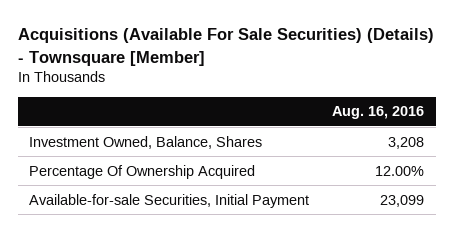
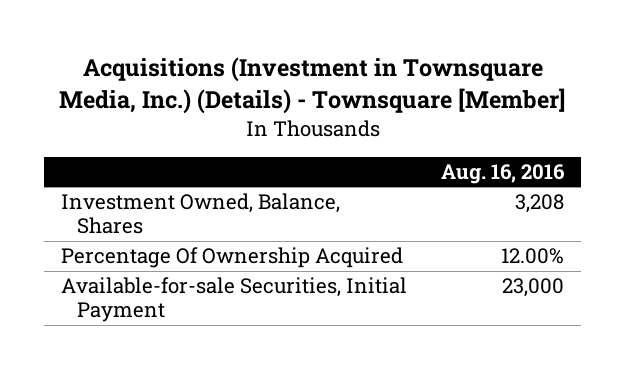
- Acquisitions (Available For Sale Securities) (Details) - Townsquare [Member]
+ Acquisitions (Investment in Townsquare Media, Inc.) (Details) - Townsquare [Member]
- Available-for-sale Securities, Initial Payment | 23,099
+ Available-for-sale Securities, Initial Payment | 23,000

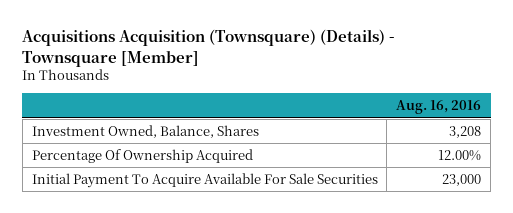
- Acquisitions (Investment in Townsquare Media, Inc.) (Details) - Townsquare [Member]
+ Acquisitions Acquisition (Townsquare) (Details) - Townsquare [Member]
- Available-for-sale Securities, Initial Payment | 23,000
+ Initial Payment To Acquire Available For Sale Securities | 23,000

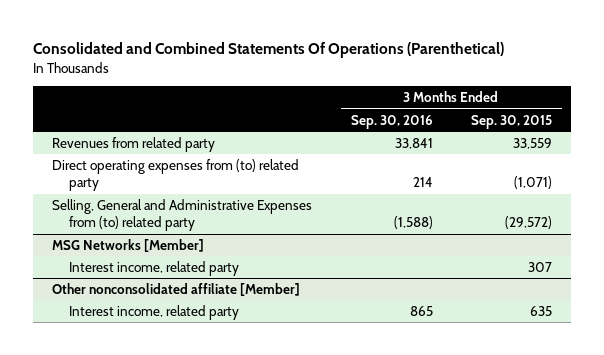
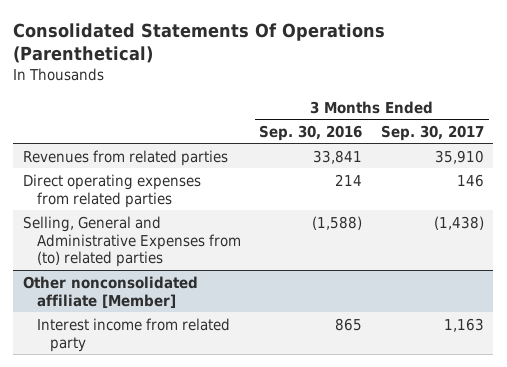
- Consolidated and Combined Statements Of Operations (Parenthetical)
+ Consolidated Statements Of Operations (Parenthetical)
- | 3 Months Ended Sep. 30, 2016 | 3 Months Ended Sep. 30, 2015
+ | 3 Months Ended Sep. 30, 2016 | 3 Months Ended Sep. 30, 2017
- Revenues from related party | 33,841 | 33,559
- Direct operating expenses from (to) related party | 214 | (1,071)
- Selling, General and Administrative Expenses from (to) related party | (1,588) | (29,572)
- MSG Networks [Member]
- Interest income, related party | | 307
+ Revenues from related parties | 33,841 | 35,910
+ Direct operating expenses from related parties | 214 | 146
+ Selling, General and Administrative Expenses from (to) related parties | (1,588) | (1,438)
@ Other nonconsolidated affiliate [Member]
- Interest income, related party | 865 | 635
+ Interest income from related party | 865 | 1,163

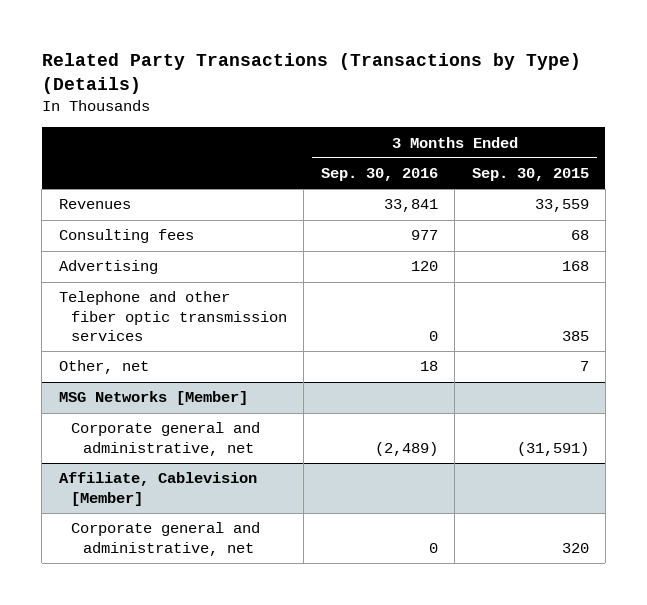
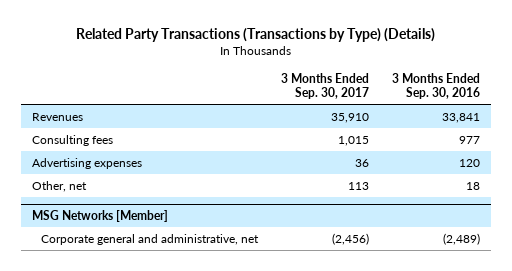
- | 3 Months Ended Sep. 30, 2016 | 3 Months Ended Sep. 30, 2015
+ | 3 Months Ended Sep. 30, 2017 | 3 Months Ended Sep. 30, 2016
- Advertising | 120 | 168
- Telephone and other fiber optic transmission services | 0 | 385
+ Advertising expenses | 36 | 120
- Affiliate, Cablevision [Member]
- Corporate general and administrative, net | 0 | 320

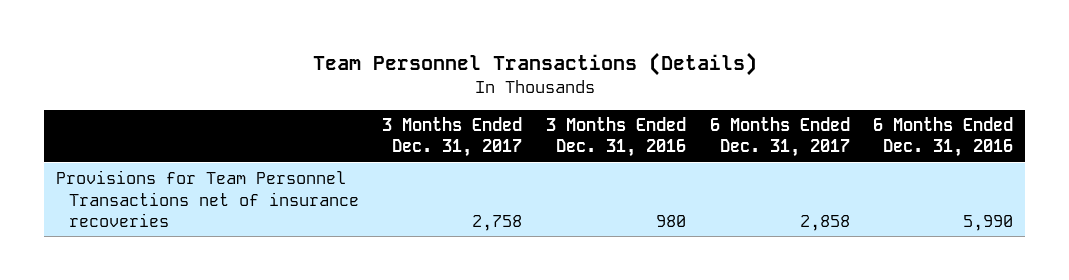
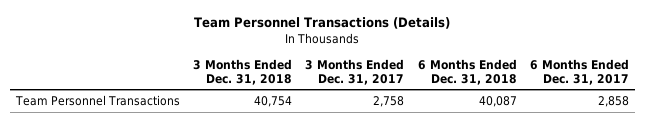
- | 3 Months Ended Dec. 31, 2017 | 3 Months Ended Dec. 31, 2016 | 6 Months Ended Dec. 31, 2017 | 6 Months Ended Dec. 31, 2016
+ | 3 Months Ended Dec. 31, 2018 | 3 Months Ended Dec. 31, 2017 | 6 Months Ended Dec. 31, 2018 | 6 Months Ended Dec. 31, 2017
- Provisions for Team Personnel Transactions net of insurance recoveries | 2,758 | 980 | 2,858 | 5,990
+ Team Personnel Transactions | 40,754 | 2,758 | 40,087 | 2,858

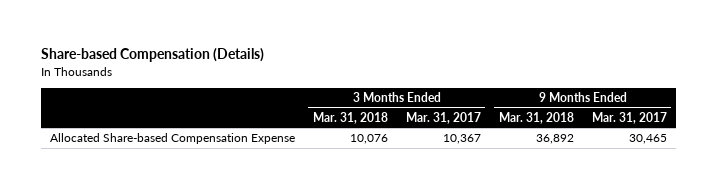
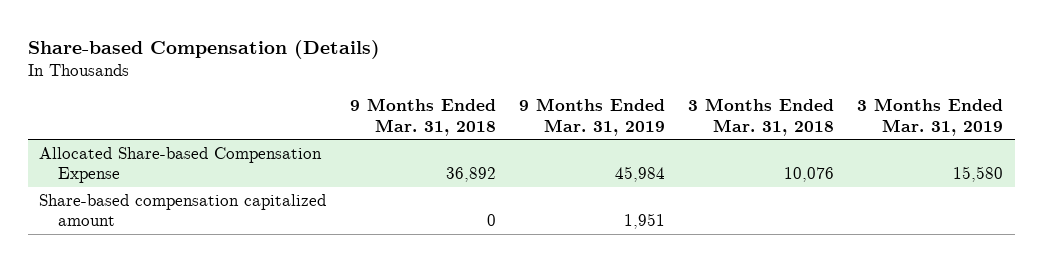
- | 3 Months Ended Mar. 31, 2018 | 3 Months Ended Mar. 31, 2017 | 9 Months Ended Mar. 31, 2018 | 9 Months Ended Mar. 31, 2017
+ | 9 Months Ended Mar. 31, 2018 | 9 Months Ended Mar. 31, 2019 | 3 Months Ended Mar. 31, 2018 | 3 Months Ended Mar. 31, 2019
+ Share-based compensation capitalized amount | 0 | 1,951 | |

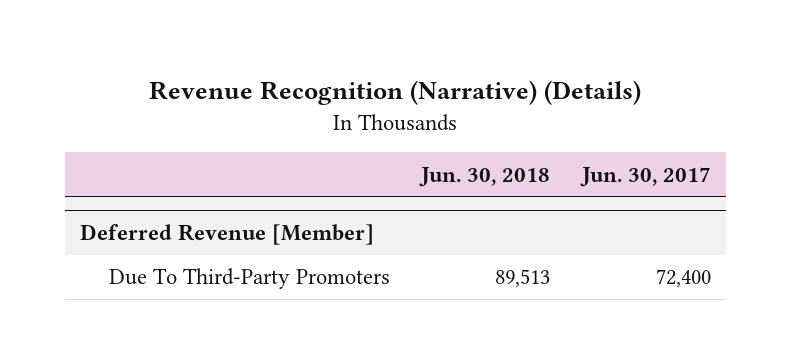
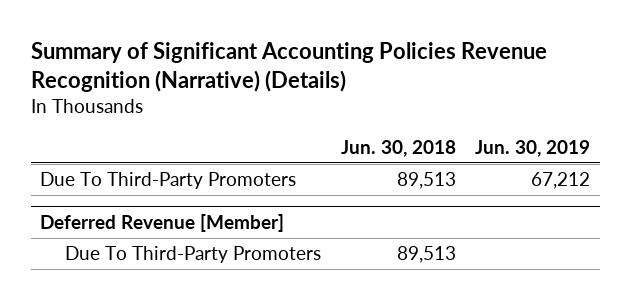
- Revenue Recognition (Narrative) (Details)
+ Summary of Significant Accounting Policies Revenue Recognition (Narrative) (Details)
- | Jun. 30, 2018 | Jun. 30, 2017
+ | Jun. 30, 2018 | Jun. 30, 2019
+ Due To Third-Party Promoters | 89,513 | 67,212

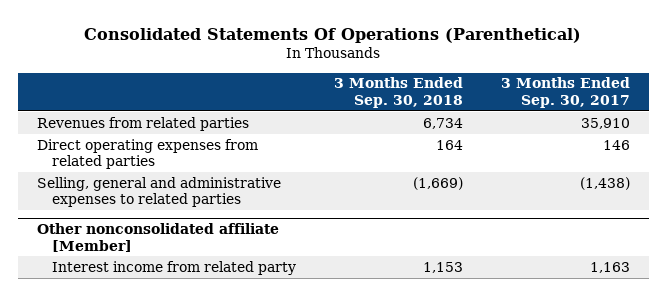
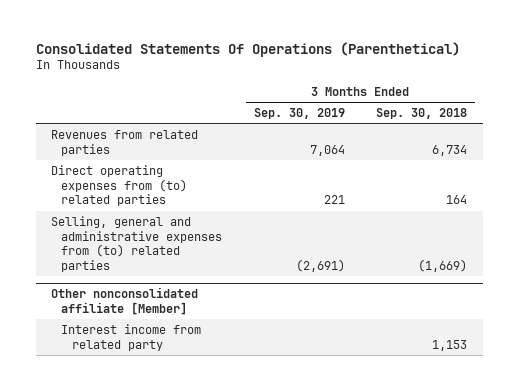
- | 3 Months Ended Sep. 30, 2018 | 3 Months Ended Sep. 30, 2017
+ | 3 Months Ended Sep. 30, 2019 | 3 Months Ended Sep. 30, 2018
- Direct operating expenses from related parties | 164 | 146
- Selling, general and administrative expenses to related parties | (1,669) | (1,438)
+ Direct operating expenses from (to) related parties | 221 | 164
+ Selling, general and administrative expenses from (to) related parties | (2,691) | (1,669)

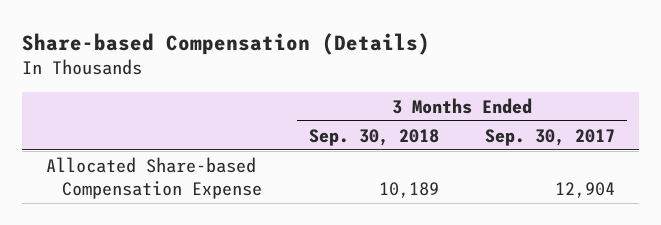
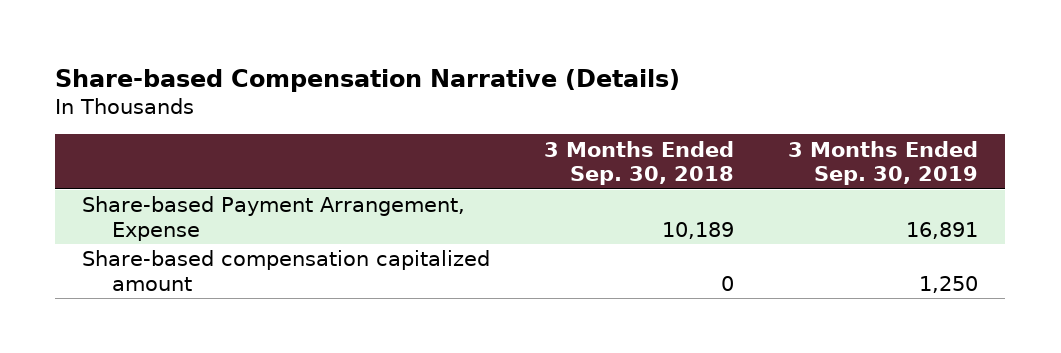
- Share-based Compensation (Details)
+ Share-based Compensation Narrative (Details)
- | 3 Months Ended Sep. 30, 2018 | 3 Months Ended Sep. 30, 2017
+ | 3 Months Ended Sep. 30, 2018 | 3 Months Ended Sep. 30, 2019
- Allocated Share-based Compensation Expense | 10,189 | 12,904
+ Share-based Payment Arrangement, Expense | 10,189 | 16,891
+ Share-based compensation capitalized amount | 0 | 1,250

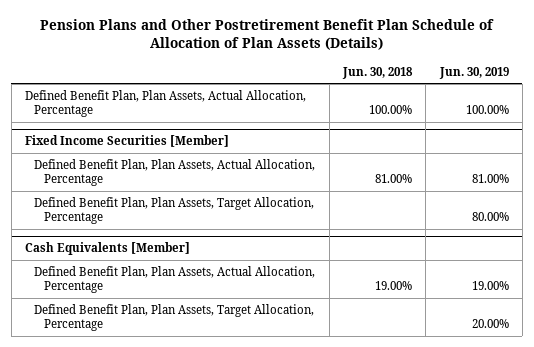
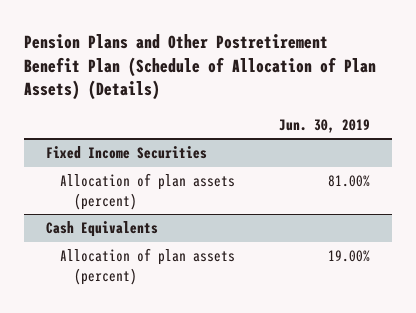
- Pension Plans and Other Postretirement Benefit Plan Schedule of Allocation of Plan Assets (Details)
+ Pension Plans and Other Postretirement Benefit Plan (Schedule of Allocation of Plan Assets) (Details)
- | Jun. 30, 2018 | Jun. 30, 2019
+ | Jun. 30, 2019
- Defined Benefit Plan, Plan Assets, Actual Allocation, Percentage | 100.00% | 100.00%
- Fixed Income Securities [Member]
- Defined Benefit Plan, Plan Assets, Actual Allocation, Percentage | 81.00% | 81.00%
- Defined Benefit Plan, Plan Assets, Target Allocation, Percentage | | 80.00%
- Cash Equivalents [Member]
- Defined Benefit Plan, Plan Assets, Actual Allocation, Percentage | 19.00% | 19.00%
- Defined Benefit Plan, Plan Assets, Target Allocation, Percentage | | 20.00%
+ Fixed Income Securities
+ Allocation of plan assets (percent) | 81.00%
+ Cash Equivalents
+ Allocation of plan assets (percent) | 19.00%

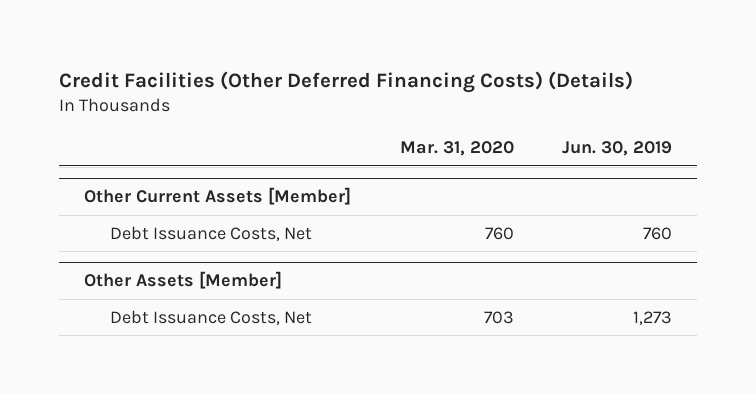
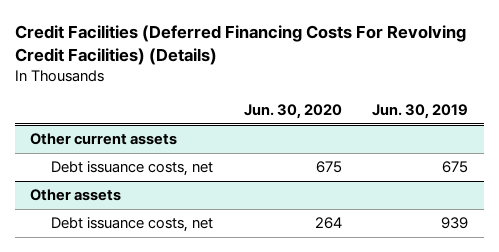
- Credit Facilities (Other Deferred Financing Costs) (Details)
+ Credit Facilities (Deferred Financing Costs For Revolving Credit Facilities) (Details)
- | Mar. 31, 2020 | Jun. 30, 2019
+ | Jun. 30, 2020 | Jun. 30, 2019
- Other Current Assets [Member]
- Debt Issuance Costs, Net | 760 | 760
- Other Assets [Member]
- Debt Issuance Costs, Net | 703 | 1,273
+ Other current assets
+ Debt issuance costs, net | 675 | 675
+ Other assets
+ Debt issuance costs, net | 264 | 939

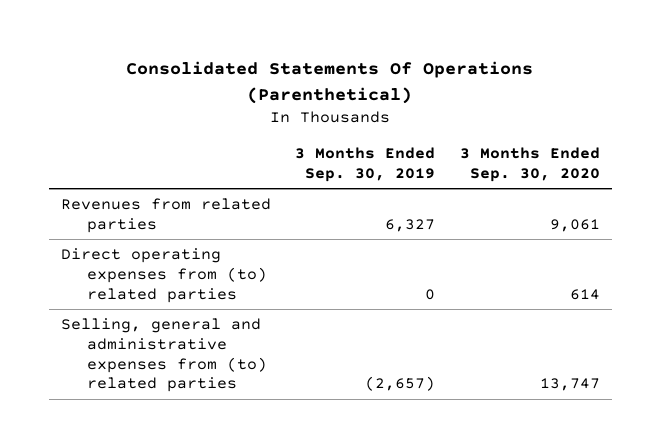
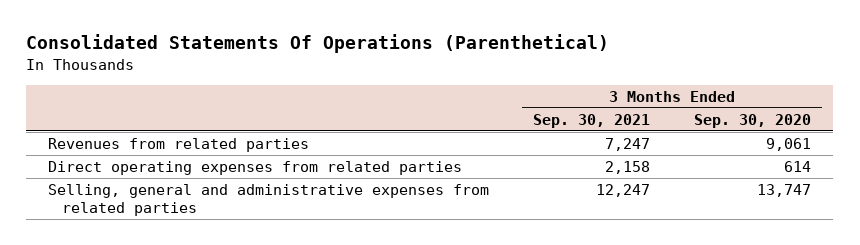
- | 3 Months Ended Sep. 30, 2019 | 3 Months Ended Sep. 30, 2020
+ | 3 Months Ended Sep. 30, 2021 | 3 Months Ended Sep. 30, 2020
- Direct operating expenses from (to) related parties | 0 | 614
- Selling, general and administrative expenses from (to) related parties | (2,657) | 13,747
+ Direct operating expenses from related parties | 2,158 | 614
+ Selling, general and administrative expenses from related parties | 12,247 | 13,747

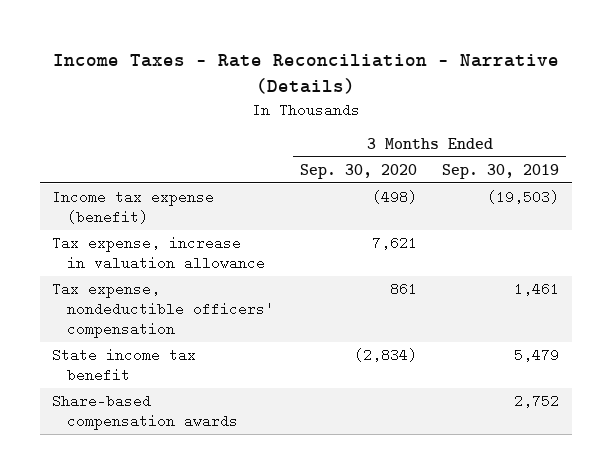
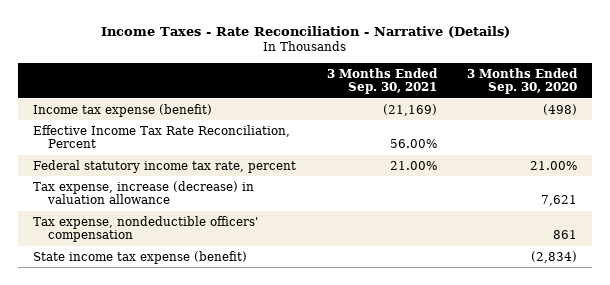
- | 3 Months Ended Sep. 30, 2020 | 3 Months Ended Sep. 30, 2019
+ | 3 Months Ended Sep. 30, 2021 | 3 Months Ended Sep. 30, 2020
- Tax expense, increase in valuation allowance | 7,621 |
+ Effective Income Tax Rate Reconciliation, Percent | 56.00% |
+ Federal statutory income tax rate, percent | 21.00% | 21.00%
+ Tax expense, increase (decrease) in valuation allowance | | 7,621
- State income tax benefit | (2,834) | 5,479
- Share-based compensation awards | | 2,752
+ State income tax expense (benefit) | | (2,834)

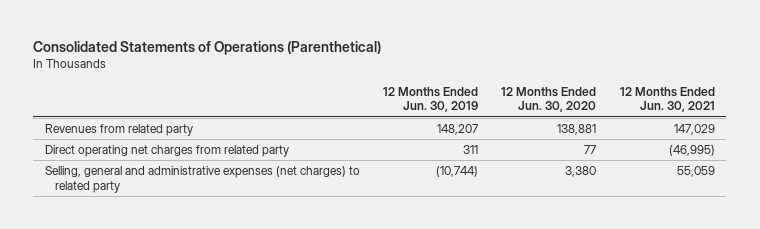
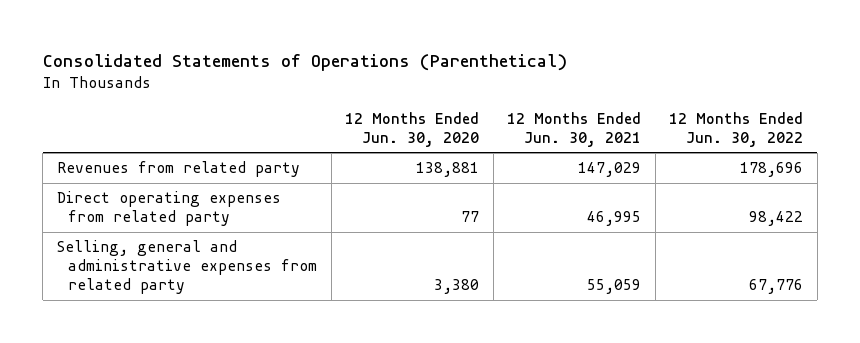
- | 12 Months Ended Jun. 30, 2019 | 12 Months Ended Jun. 30, 2020 | 12 Months Ended Jun. 30, 2021
+ | 12 Months Ended Jun. 30, 2020 | 12 Months Ended Jun. 30, 2021 | 12 Months Ended Jun. 30, 2022
- Direct operating net charges from related party | 311 | 77 | (46,995)
- Selling, general and administrative expenses (net charges) to related party | (10,744) | 3,380 | 55,059
+ Direct operating expenses from related party | 77 | 46,995 | 98,422
+ Selling, general and administrative expenses from related party | 3,380 | 55,059 | 67,776

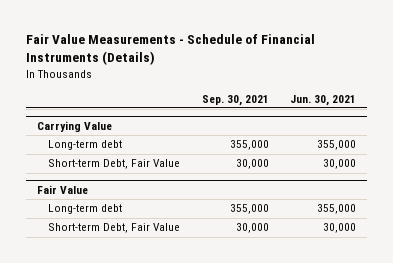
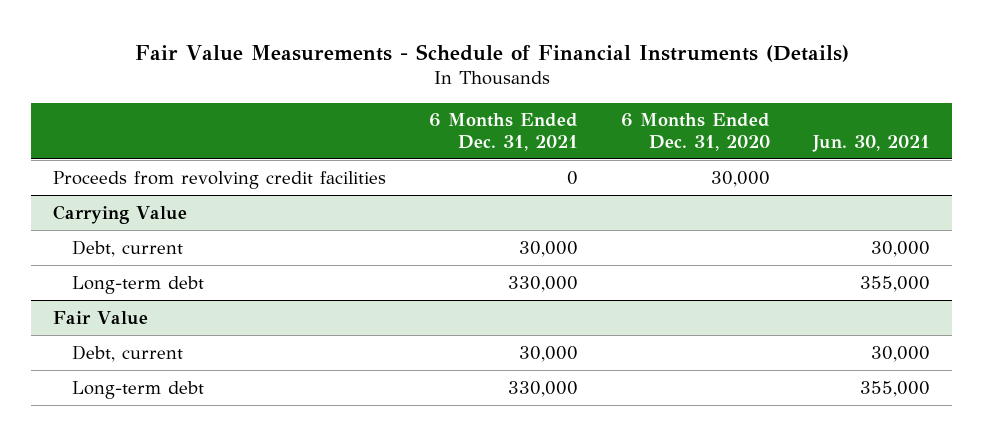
- | Sep. 30, 2021 | Jun. 30, 2021
+ | 6 Months Ended Dec. 31, 2021 | 6 Months Ended Dec. 31, 2020 | Jun. 30, 2021
+ Proceeds from revolving credit facilities | 0 | 30,000 |
@ Carrying Value
+ Debt, current | 30,000 | | 30,000
- Short-term Debt, Fair Value | 30,000 | 30,000
@ Fair Value
+ Debt, current | 30,000 | | 30,000
- Short-term Debt, Fair Value | 30,000 | 30,000

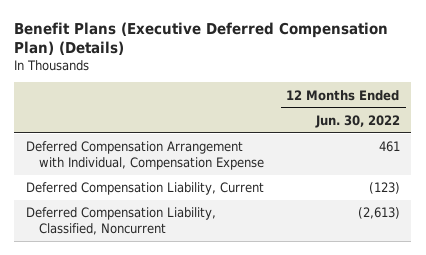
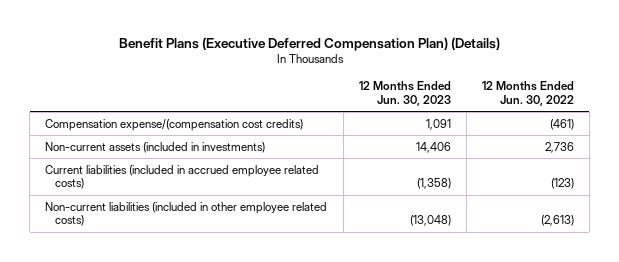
- | 12 Months Ended Jun. 30, 2022
+ | 12 Months Ended Jun. 30, 2023 | 12 Months Ended Jun. 30, 2022
- Deferred Compensation Arrangement with Individual, Compensation Expense | 461
- Deferred Compensation Liability, Current | (123)
- Deferred Compensation Liability, Classified, Noncurrent | (2,613)
+ Compensation expense/(compensation cost credits) | 1,091 | (461)
+ Non-current assets (included in investments) | 14,406 | 2,736
+ Current liabilities (included in accrued employee related costs) | (1,358) | (123)
+ Non-current liabilities (included in other employee related costs) | (13,048) | (2,613)

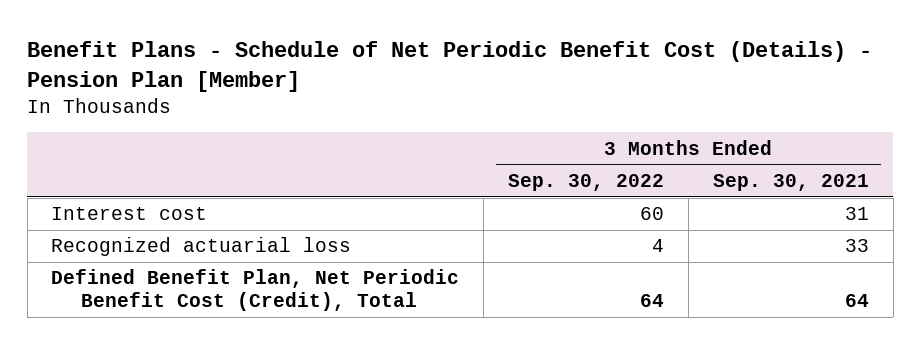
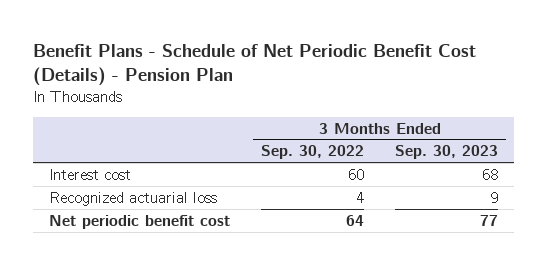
- Benefit Plans - Schedule of Net Periodic Benefit Cost (Details) - Pension Plan [Member]
+ Benefit Plans - Schedule of Net Periodic Benefit Cost (Details) - Pension Plan
- | 3 Months Ended Sep. 30, 2022 | 3 Months Ended Sep. 30, 2021
+ | 3 Months Ended Sep. 30, 2022 | 3 Months Ended Sep. 30, 2023
- Defined Benefit Plan, Net Periodic Benefit Cost (Credit), Total | 64 | 64
+ Net periodic benefit cost | 64 | 77

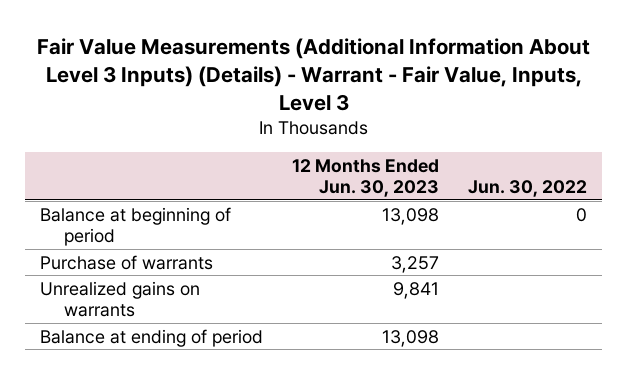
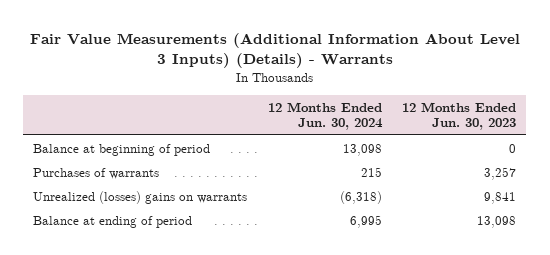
- Fair Value Measurements (Additional Information About Level 3 Inputs) (Details) - Warrant - Fair Value, Inputs, Level 3
+ Fair Value Measurements (Additional Information About Level 3 Inputs) (Details) - Warrants
- | 12 Months Ended Jun. 30, 2023 | Jun. 30, 2022
+ | 12 Months Ended Jun. 30, 2024 | 12 Months Ended Jun. 30, 2023
- Balance at beginning of period | 13,098 | 0
- Purchase of warrants | 3,257 |
- Unrealized gains on warrants | 9,841 |
+ Balance at beginning of period | 13,098 | 0
+ Purchases of warrants | 215 | 3,257
+ Unrealized (losses) gains on warrants | (6,318) | 9,841

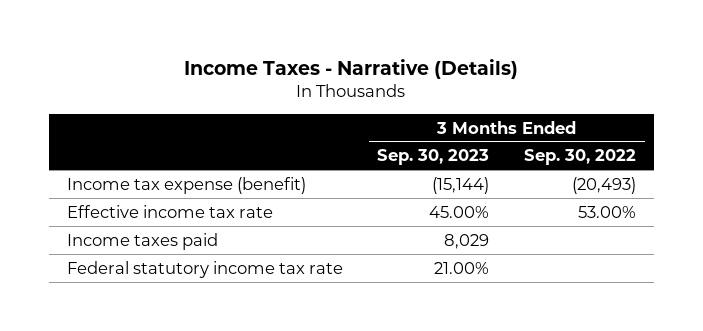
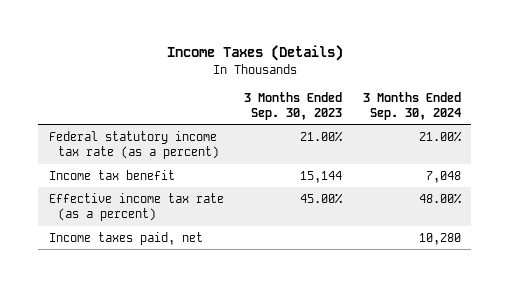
- Income Taxes - Narrative (Details)
+ Income Taxes (Details)
- | 3 Months Ended Sep. 30, 2023 | 3 Months Ended Sep. 30, 2022
+ | 3 Months Ended Sep. 30, 2023 | 3 Months Ended Sep. 30, 2024
- Income tax expense (benefit) | (15,144) | (20,493)
- Effective income tax rate | 45.00% | 53.00%
- Income taxes paid | 8,029 |
- Federal statutory income tax rate | 21.00% |
+ Federal statutory income tax rate (as a percent) | 21.00% | 21.00%
+ Income tax benefit | 15,144 | 7,048
+ Effective income tax rate (as a percent) | 45.00% | 48.00%
+ Income taxes paid, net | | 10,280

